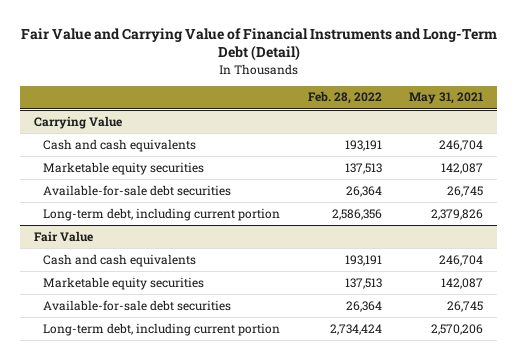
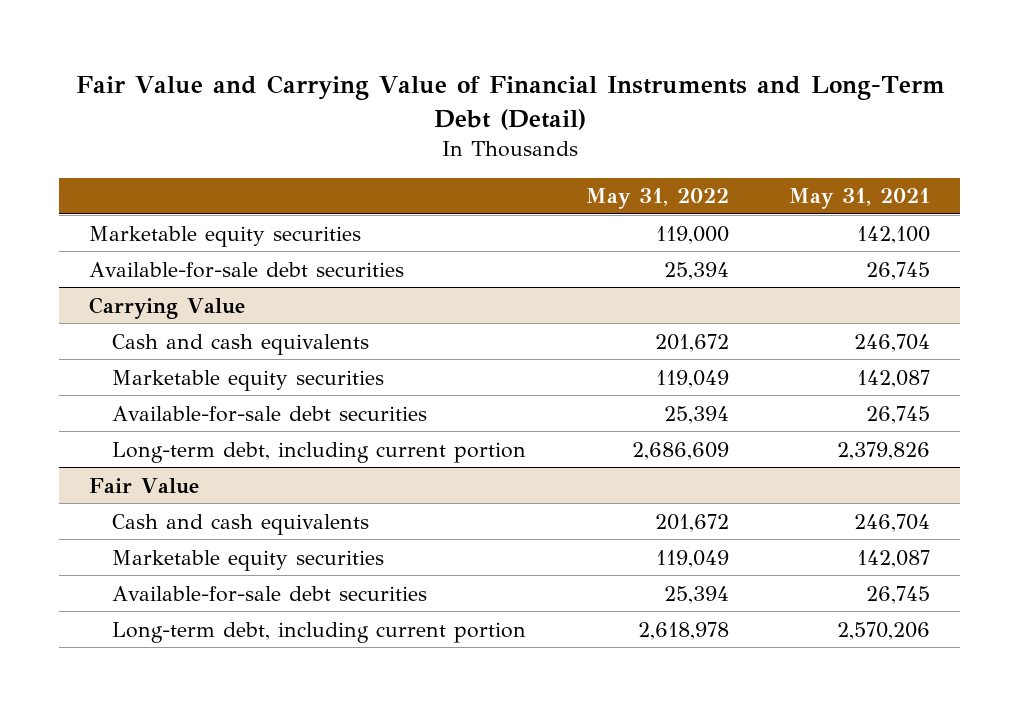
- | Feb. 28, 2022 | May 31, 2021
+ | May 31, 2022 | May 31, 2021
+ Marketable equity securities | 119,000 | 142,100
+ Available-for-sale debt securities | 25,394 | 26,745

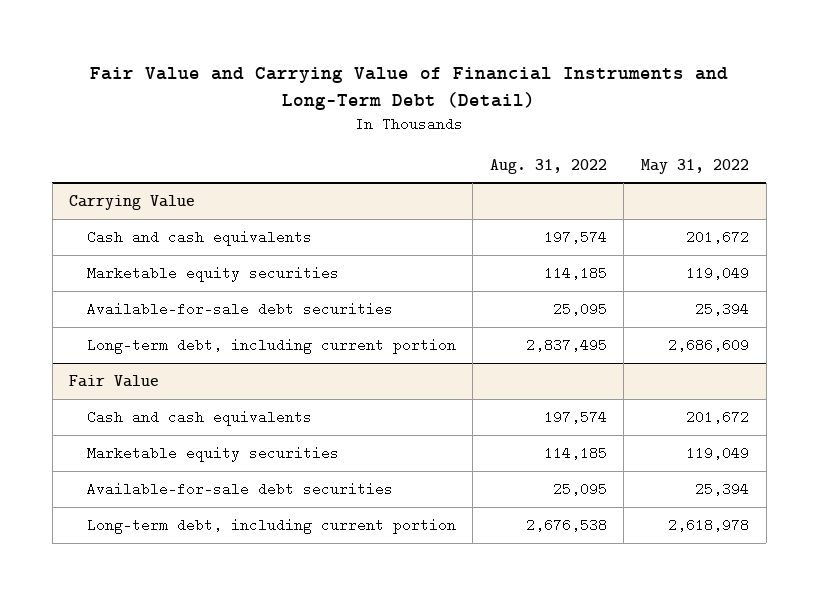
- | May 31, 2022 | May 31, 2021
+ | Aug. 31, 2022 | May 31, 2022
- Marketable equity securities | 119,000 | 142,100
- Available-for-sale debt securities | 25,394 | 26,745

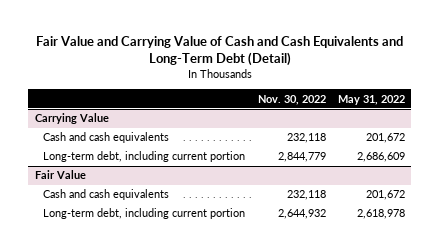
- Fair Value and Carrying Value of Financial Instruments and Long-Term Debt (Detail)
+ Fair Value and Carrying Value of Cash and Cash Equivalents and Long-Term Debt (Detail)
- | Aug. 31, 2022 | May 31, 2022
+ | Nov. 30, 2022 | May 31, 2022
@ Carrying Value
- Marketable equity securities | 114,185 | 119,049
- Available-for-sale debt securities | 25,095 | 25,394
@ Fair Value
- Marketable equity securities | 114,185 | 119,049
- Available-for-sale debt securities | 25,095 | 25,394

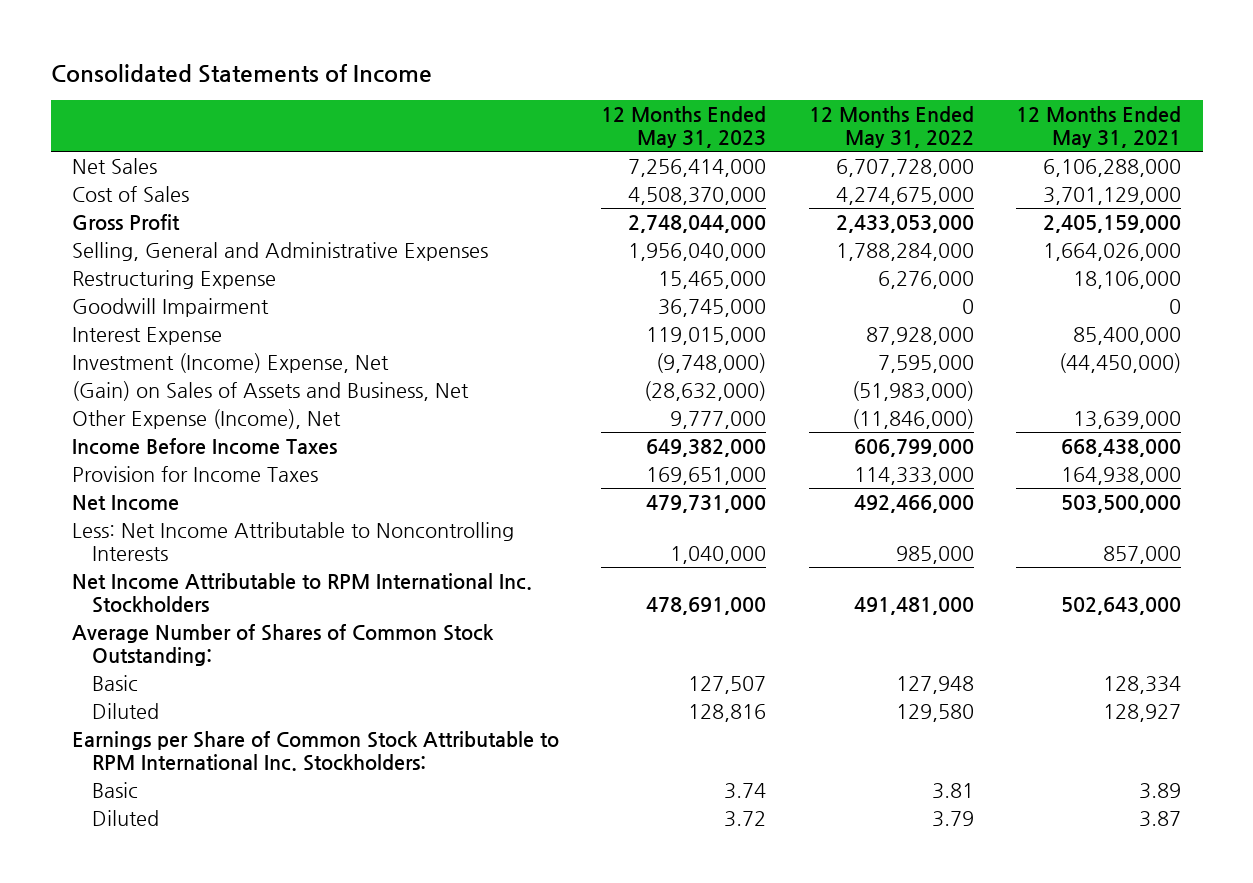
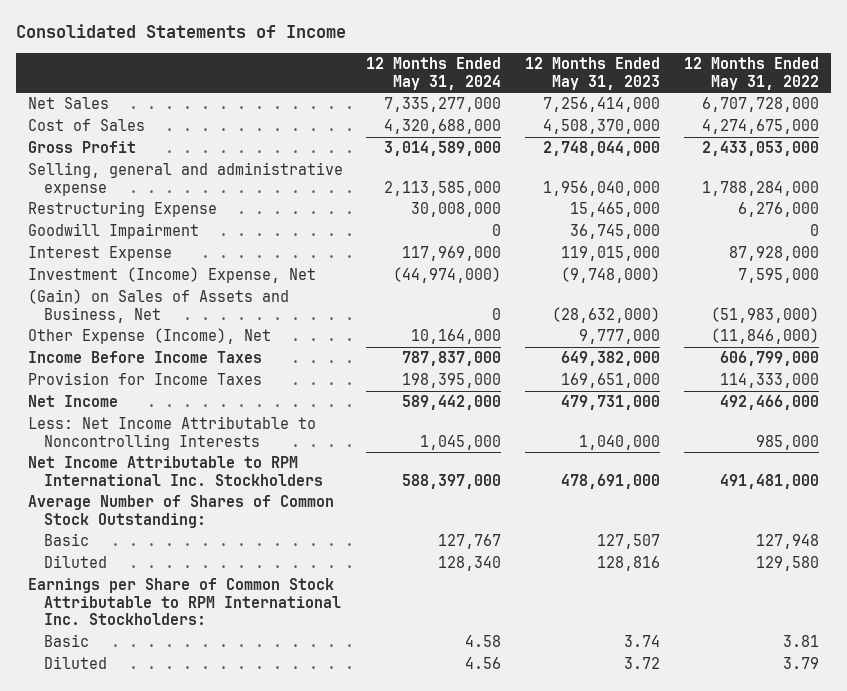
- | 12 Months Ended May 31, 2023 | 12 Months Ended May 31, 2022 | 12 Months Ended May 31, 2021
+ | 12 Months Ended May 31, 2024 | 12 Months Ended May 31, 2023 | 12 Months Ended May 31, 2022
- Selling, General and Administrative Expenses | 1,956,040,000 | 1,788,284,000 | 1,664,026,000
+ Selling, general and administrative expense | 2,113,585,000 | 1,956,040,000 | 1,788,284,000

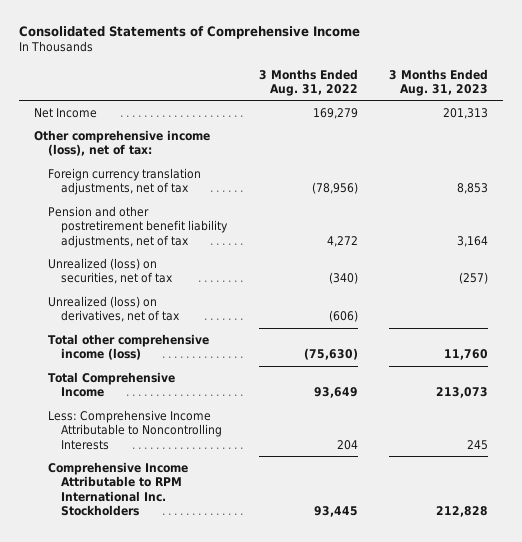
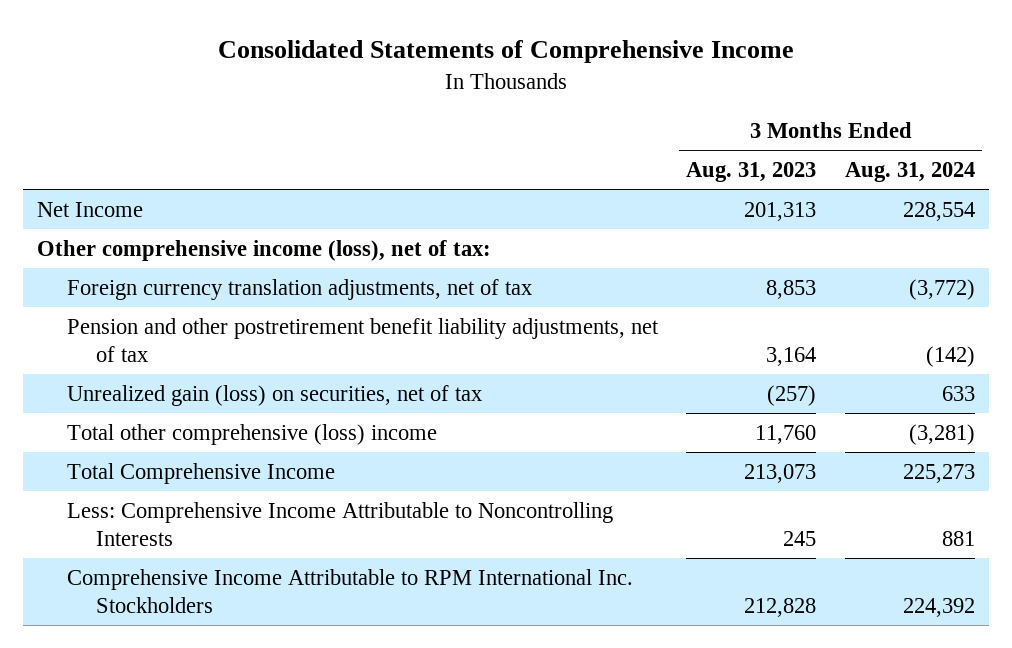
- | 3 Months Ended Aug. 31, 2022 | 3 Months Ended Aug. 31, 2023
+ | 3 Months Ended Aug. 31, 2023 | 3 Months Ended Aug. 31, 2024
- Unrealized (loss) on securities, net of tax | (340) | (257)
- Unrealized (loss) on derivatives, net of tax | (606) |
- Total other comprehensive income (loss) | (75,630) | 11,760
+ Unrealized gain (loss) on securities, net of tax | (257) | 633
+ Total other comprehensive (loss) income | 11,760 | (3,281)

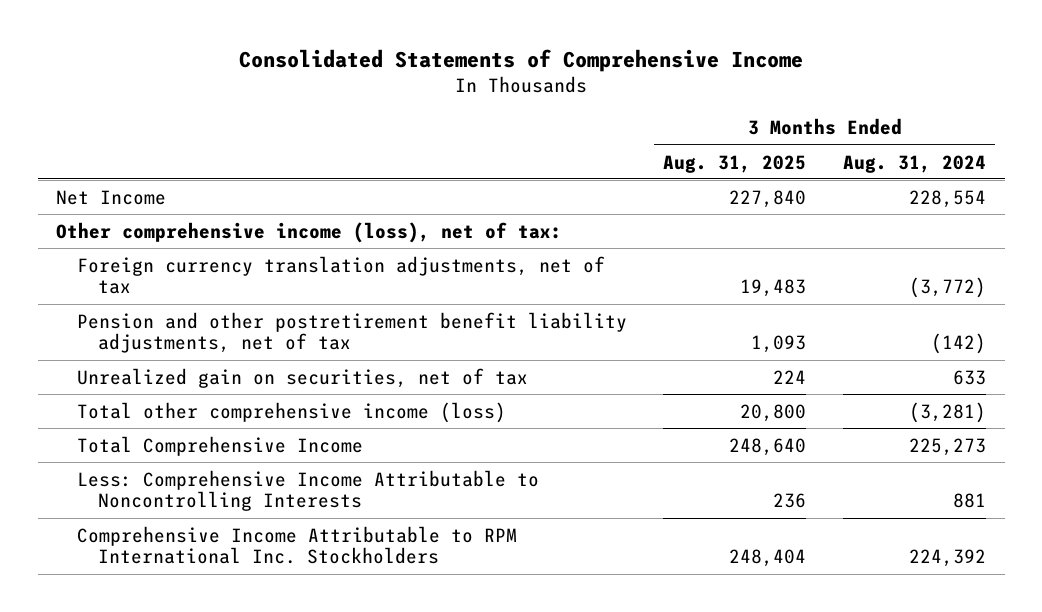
- | 3 Months Ended Aug. 31, 2023 | 3 Months Ended Aug. 31, 2024
+ | 3 Months Ended Aug. 31, 2025 | 3 Months Ended Aug. 31, 2024
- Unrealized gain (loss) on securities, net of tax | (257) | 633
- Total other comprehensive (loss) income | 11,760 | (3,281)
+ Unrealized gain on securities, net of tax | 224 | 633
+ Total other comprehensive income (loss) | 20,800 | (3,281)

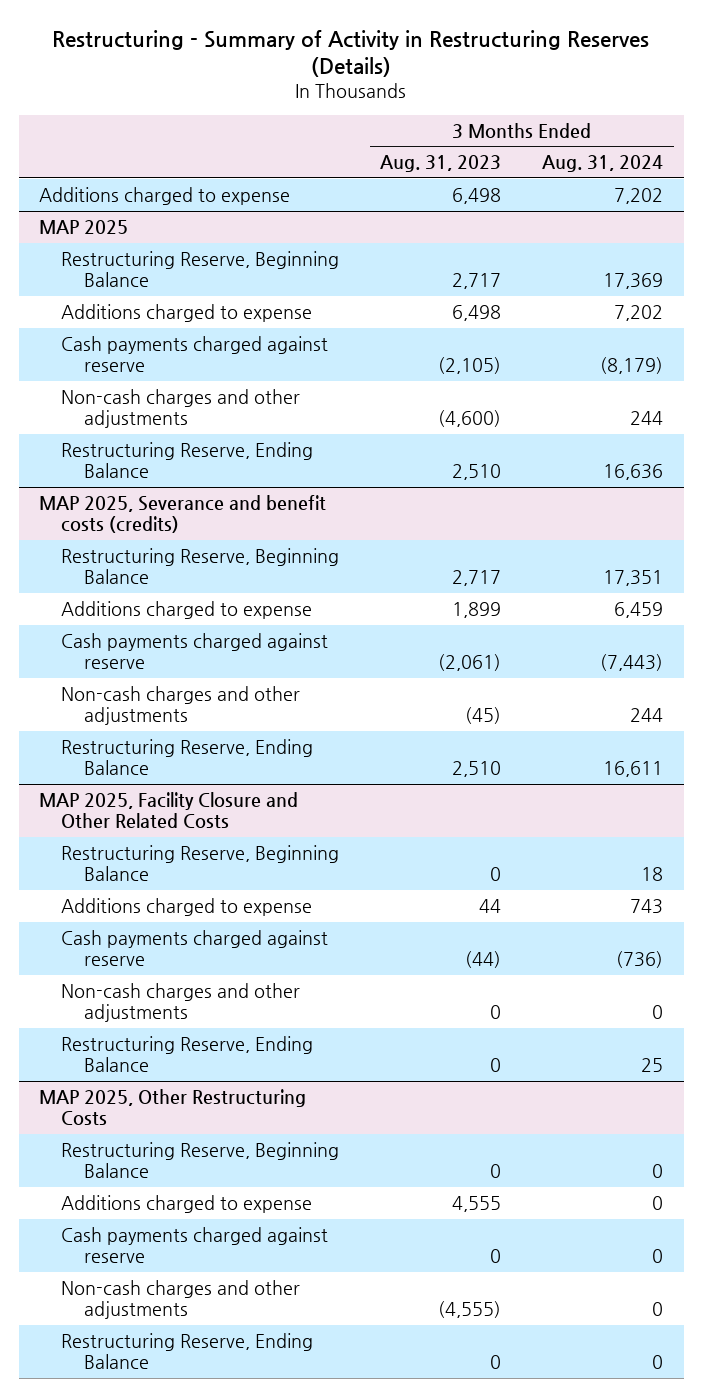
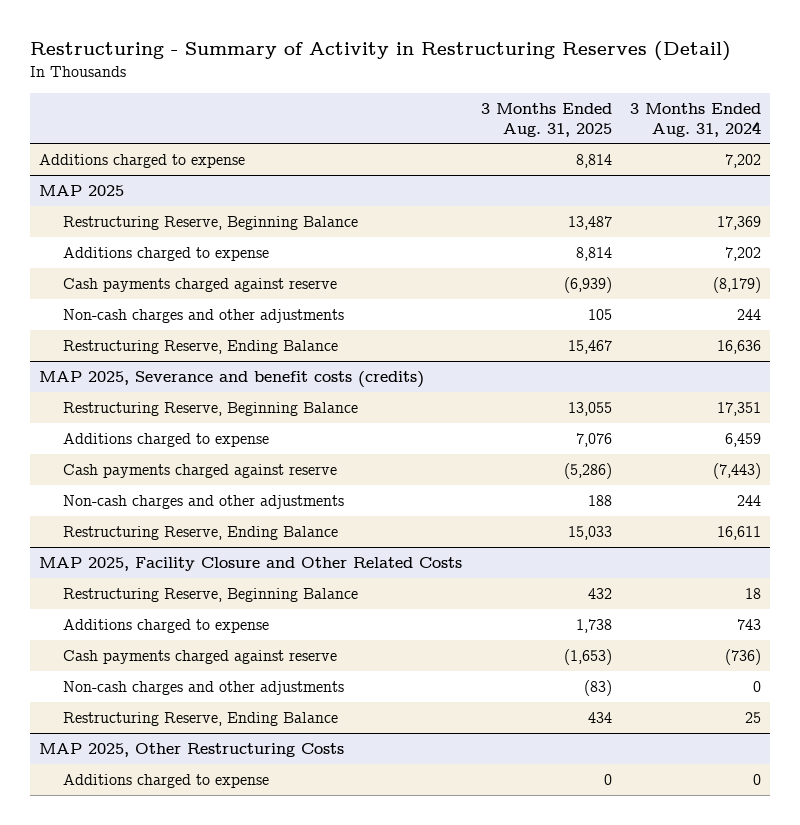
- Restructuring - Summary of Activity in Restructuring Reserves (Details)
+ Restructuring - Summary of Activity in Restructuring Reserves (Detail)
- | 3 Months Ended Aug. 31, 2023 | 3 Months Ended Aug. 31, 2024
+ | 3 Months Ended Aug. 31, 2025 | 3 Months Ended Aug. 31, 2024
@ MAP 2025, Other Restructuring Costs
- Restructuring Reserve, Beginning Balance | 0 | 0
- Cash payments charged against reserve | 0 | 0
- Non-cash charges and other adjustments | (4,555) | 0
- Restructuring Reserve, Ending Balance | 0 | 0

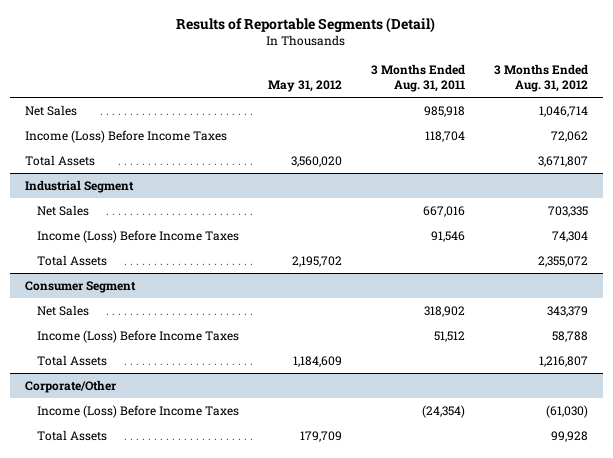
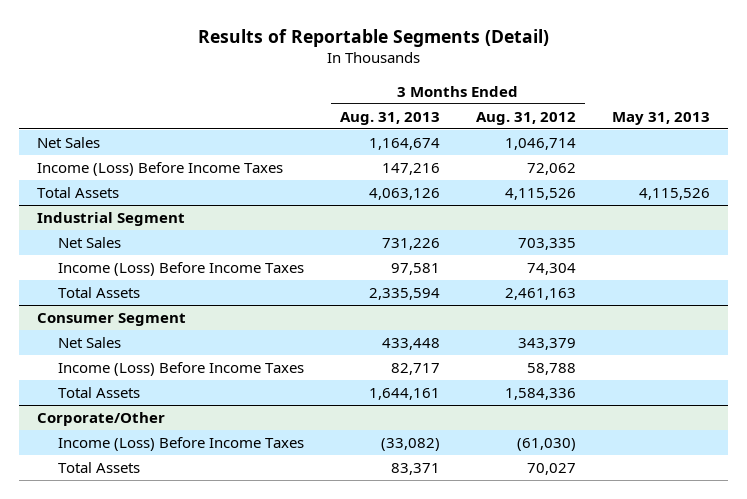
- | May 31, 2012 | 3 Months Ended Aug. 31, 2011 | 3 Months Ended Aug. 31, 2012
+ | 3 Months Ended Aug. 31, 2013 | 3 Months Ended Aug. 31, 2012 | May 31, 2013
- Total Assets | 3,560,020 | | 3,671,807
+ Total Assets | 4,063,126 | 4,115,526 | 4,115,526
@ Industrial Segment
- Total Assets | 2,195,702 | | 2,355,072
+ Total Assets | 2,335,594 | 2,461,163 |
@ Consumer Segment
- Total Assets | 1,184,609 | | 1,216,807
+ Total Assets | 1,644,161 | 1,584,336 |
@ Corporate/Other
- Total Assets | 179,709 | | 99,928
+ Total Assets | 83,371 | 70,027 |

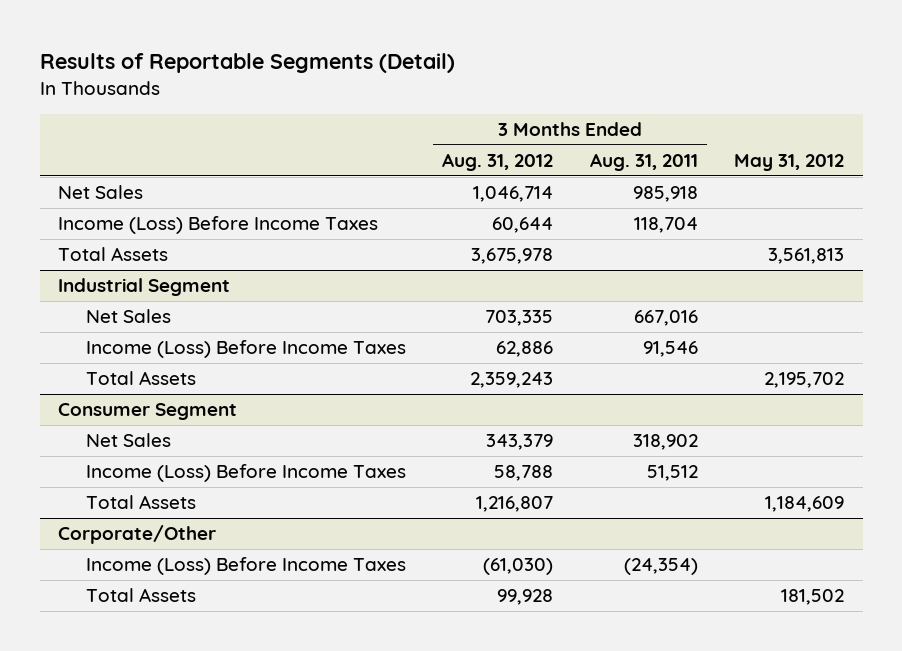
- | 3 Months Ended Aug. 31, 2013 | 3 Months Ended Aug. 31, 2012 | May 31, 2013
+ | 3 Months Ended Aug. 31, 2012 | 3 Months Ended Aug. 31, 2011 | May 31, 2012
- Income (Loss) Before Income Taxes | 147,216 | 72,062 |
- Total Assets | 4,063,126 | 4,115,526 | 4,115,526
+ Income (Loss) Before Income Taxes | 60,644 | 118,704 |
+ Total Assets | 3,675,978 | | 3,561,813
@ Industrial Segment
- Income (Loss) Before Income Taxes | 97,581 | 74,304 |
- Total Assets | 2,335,594 | 2,461,163 |
+ Income (Loss) Before Income Taxes | 62,886 | 91,546 |
+ Total Assets | 2,359,243 | | 2,195,702
@ Consumer Segment
- Total Assets | 1,644,161 | 1,584,336 |
+ Total Assets | 1,216,807 | | 1,184,609
@ Corporate/Other
- Total Assets | 83,371 | 70,027 |
+ Total Assets | 99,928 | | 181,502

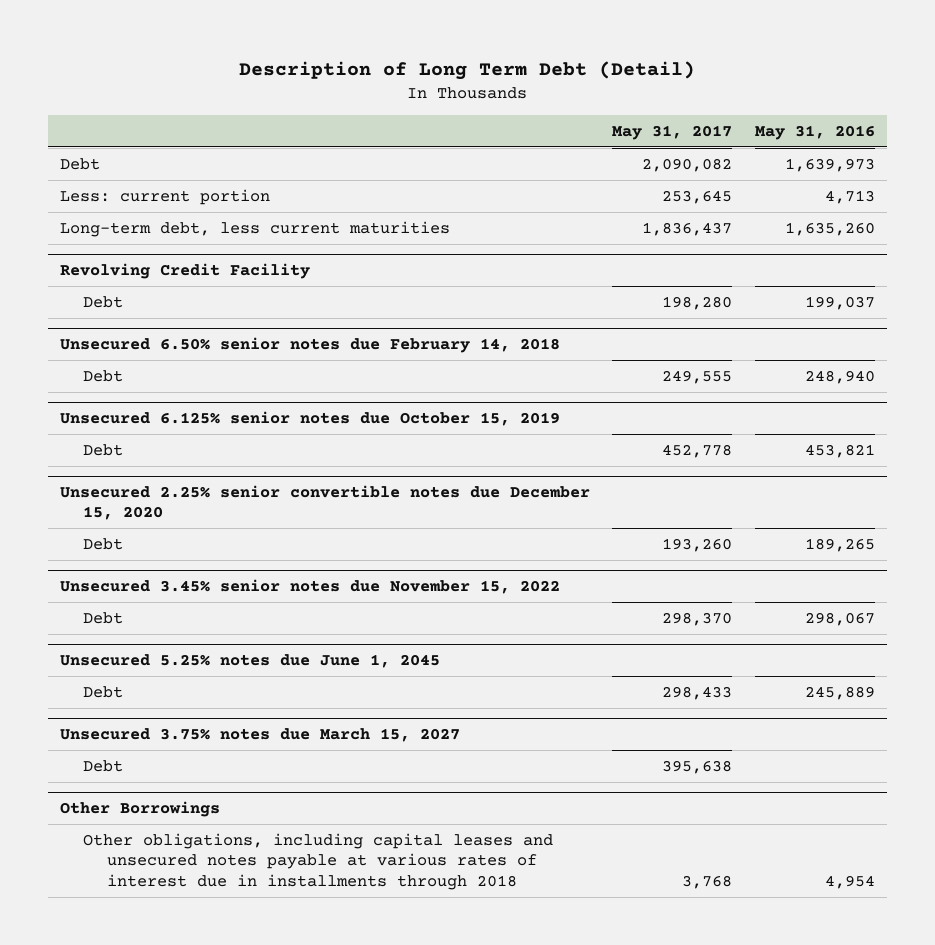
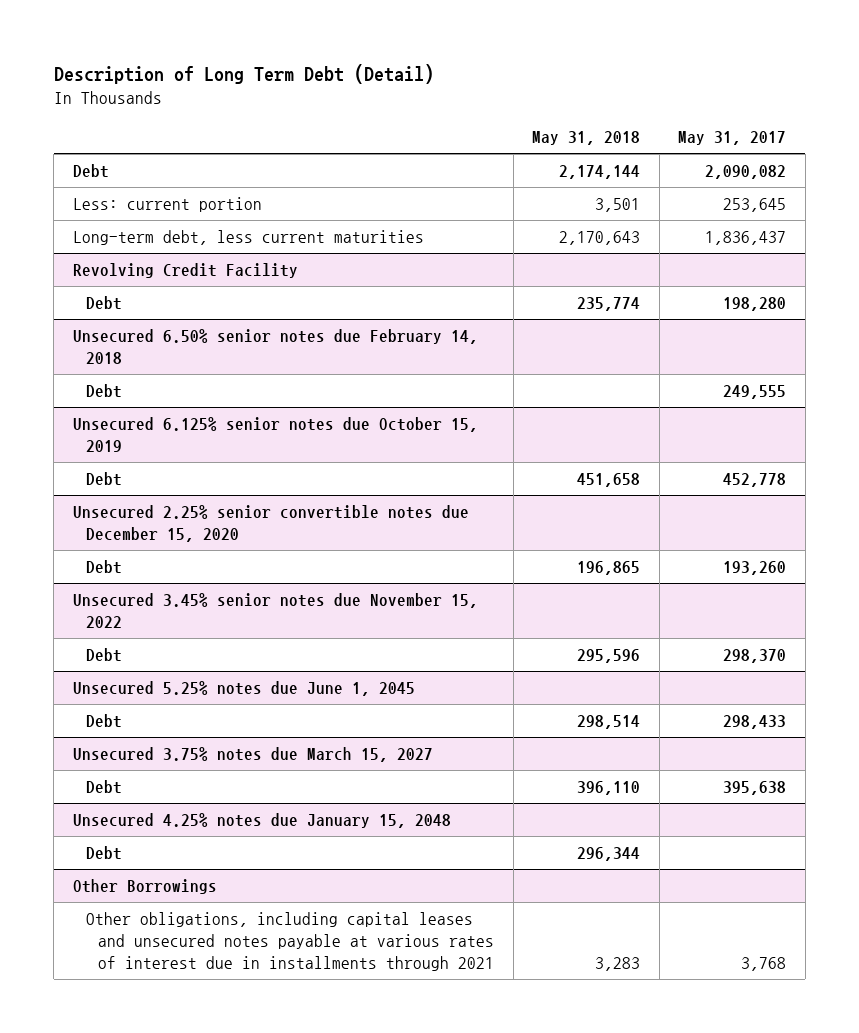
- | May 31, 2017 | May 31, 2016
+ | May 31, 2018 | May 31, 2017
+ Unsecured 4.25% notes due January 15, 2048
+ Debt | 296,344 |
@ Other Borrowings
- Other obligations, including capital leases and unsecured notes payable at various rates of interest due in installments through 2018 | 3,768 | 4,954
+ Other obligations, including capital leases and unsecured notes payable at various rates of interest due in installments through 2021 | 3,283 | 3,768

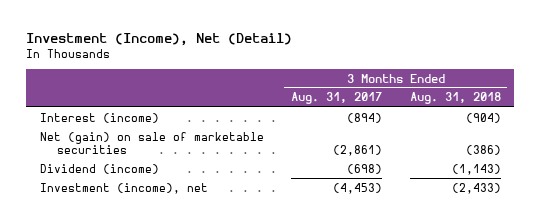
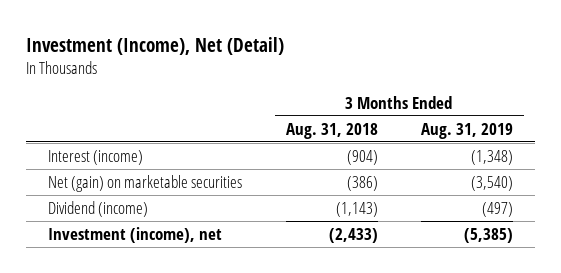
- | 3 Months Ended Aug. 31, 2017 | 3 Months Ended Aug. 31, 2018
+ | 3 Months Ended Aug. 31, 2018 | 3 Months Ended Aug. 31, 2019
- Net (gain) on sale of marketable securities | (2,861) | (386)
+ Net (gain) on marketable securities | (386) | (3,540)

